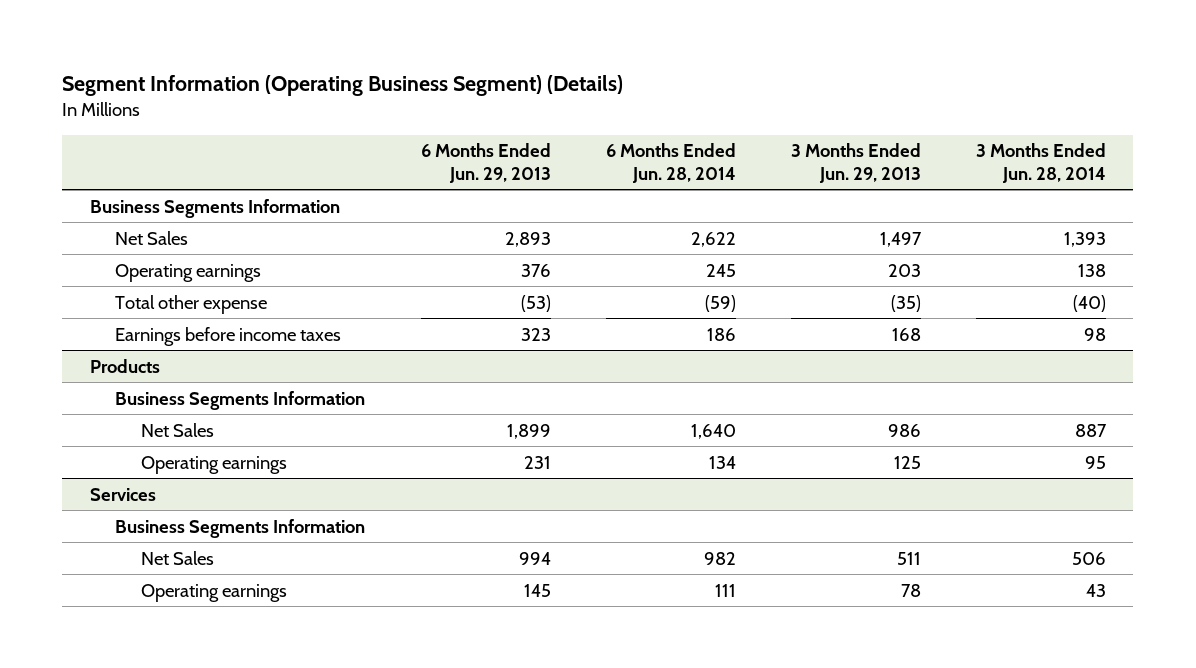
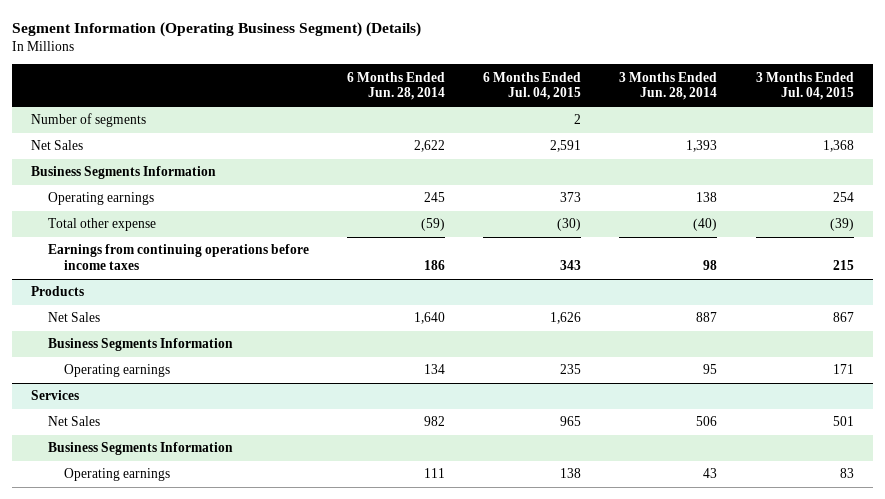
- | 6 Months Ended Jun. 29, 2013 | 6 Months Ended Jun. 28, 2014 | 3 Months Ended Jun. 29, 2013 | 3 Months Ended Jun. 28, 2014
+ | 6 Months Ended Jun. 28, 2014 | 6 Months Ended Jul. 04, 2015 | 3 Months Ended Jun. 28, 2014 | 3 Months Ended Jul. 04, 2015
+ Number of segments | | 2 | |
moved down: Business Segments Information
- Earnings before income taxes | 323 | 186 | 168 | 98
+ Earnings from continuing operations before income taxes | 186 | 343 | 98 | 215
@ Products
moved down: Business Segments Information
@ Services
moved down: Business Segments Information

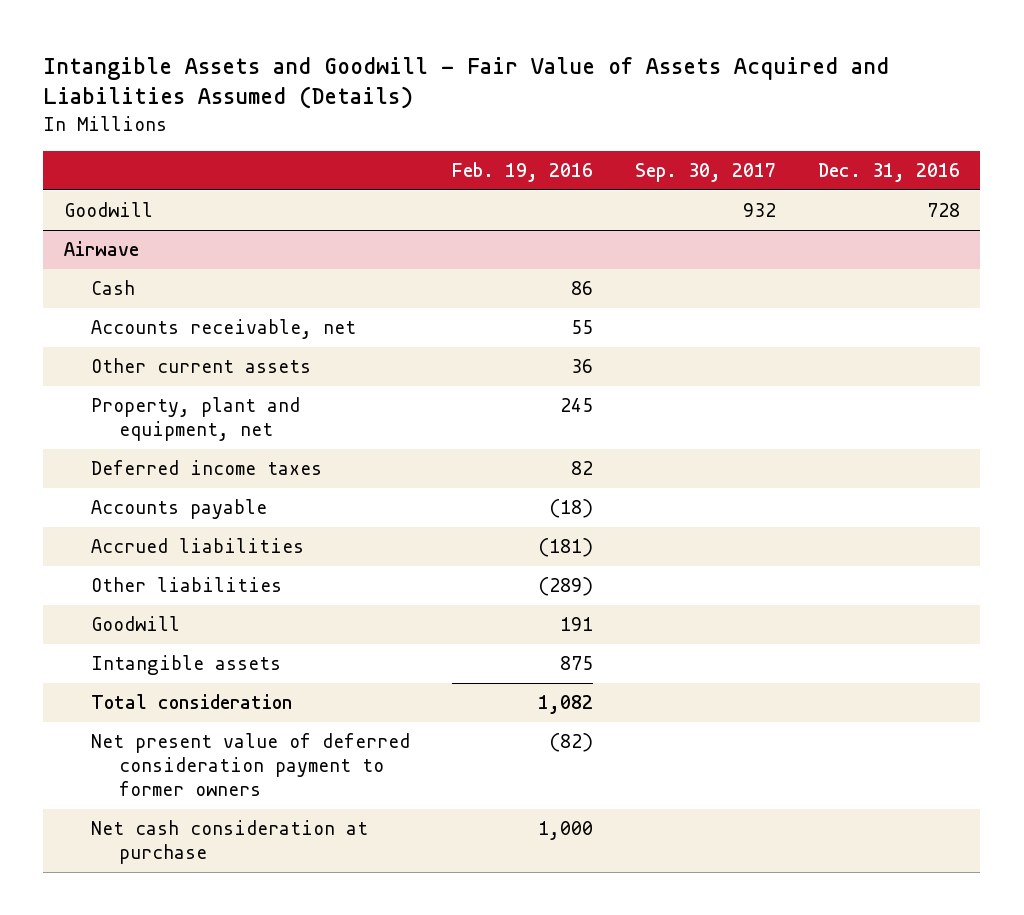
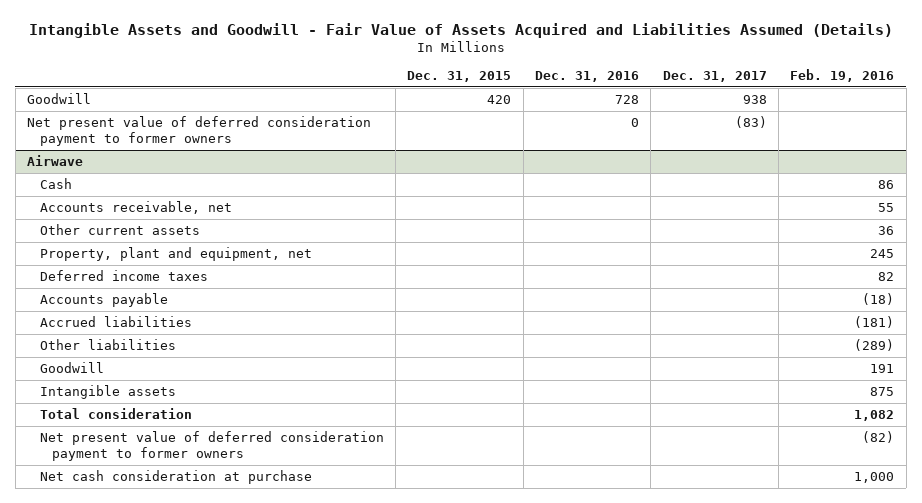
- | Feb. 19, 2016 | Sep. 30, 2017 | Dec. 31, 2016
+ | Dec. 31, 2015 | Dec. 31, 2016 | Dec. 31, 2017 | Feb. 19, 2016
+ Net present value of deferred consideration payment to former owners | | 0 | (83) |

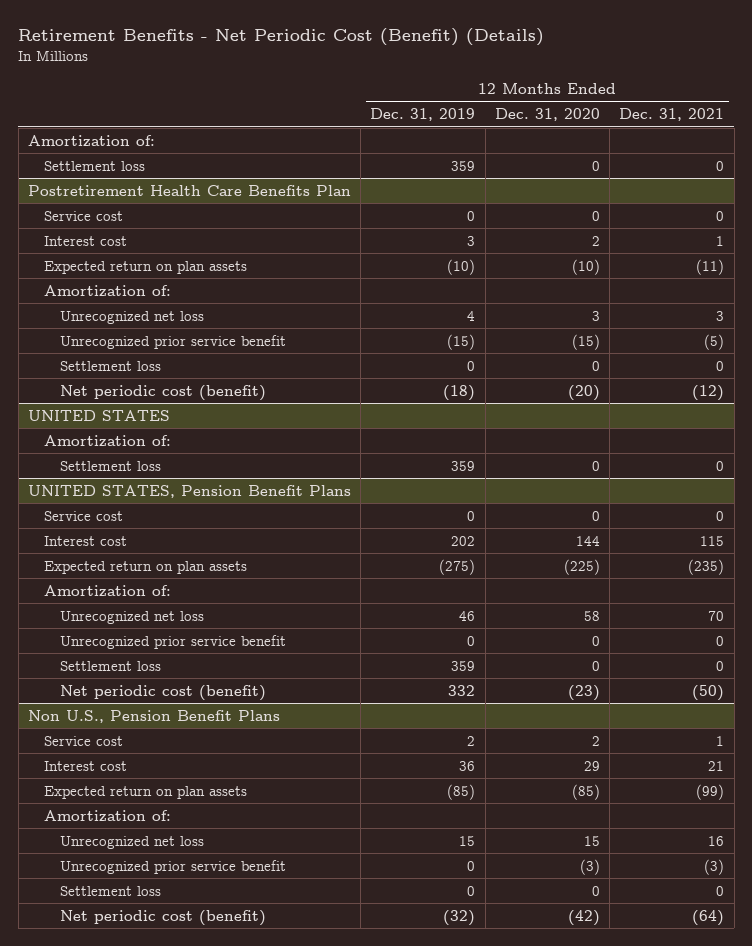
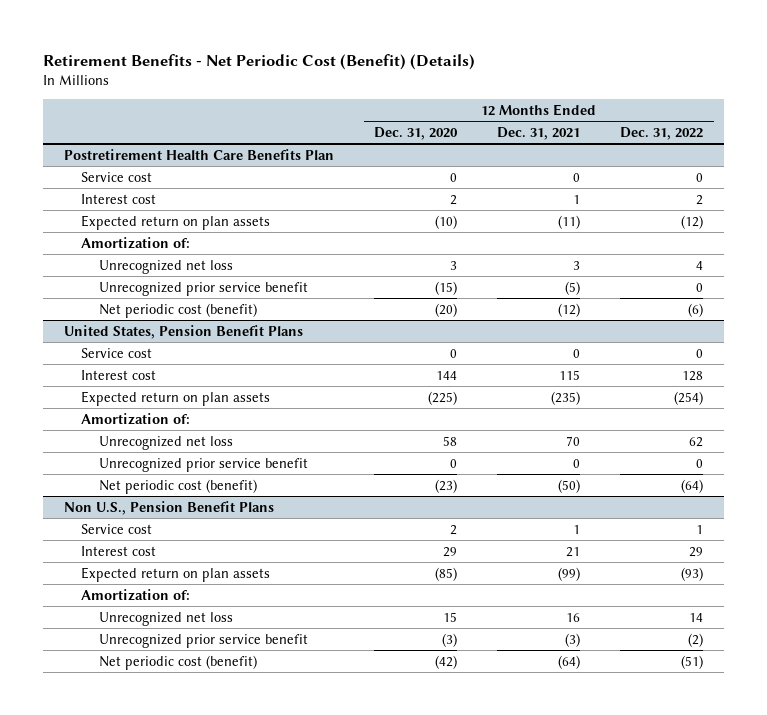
- | 12 Months Ended Dec. 31, 2019 | 12 Months Ended Dec. 31, 2020 | 12 Months Ended Dec. 31, 2021
+ | 12 Months Ended Dec. 31, 2020 | 12 Months Ended Dec. 31, 2021 | 12 Months Ended Dec. 31, 2022
- Amortization of:
- Settlement loss | 359 | 0 | 0
@ Postretirement Health Care Benefits Plan
- Settlement loss | 0 | 0 | 0
- UNITED STATES
- Amortization of:
- Settlement loss | 359 | 0 | 0
- UNITED STATES, Pension Benefit Plans
+ United States, Pension Benefit Plans
- Settlement loss | 359 | 0 | 0
@ Non U.S., Pension Benefit Plans
- Settlement loss | 0 | 0 | 0

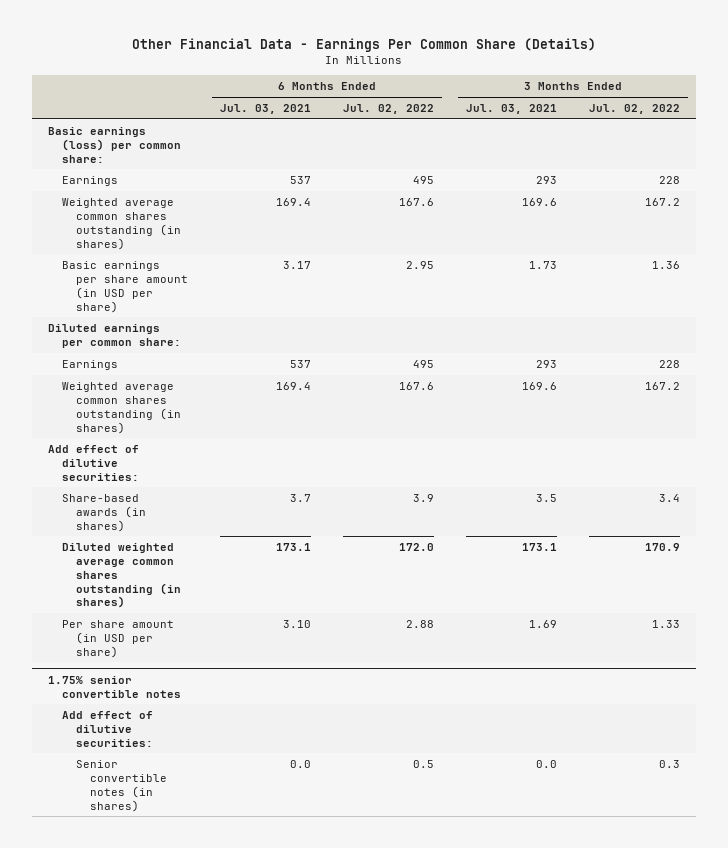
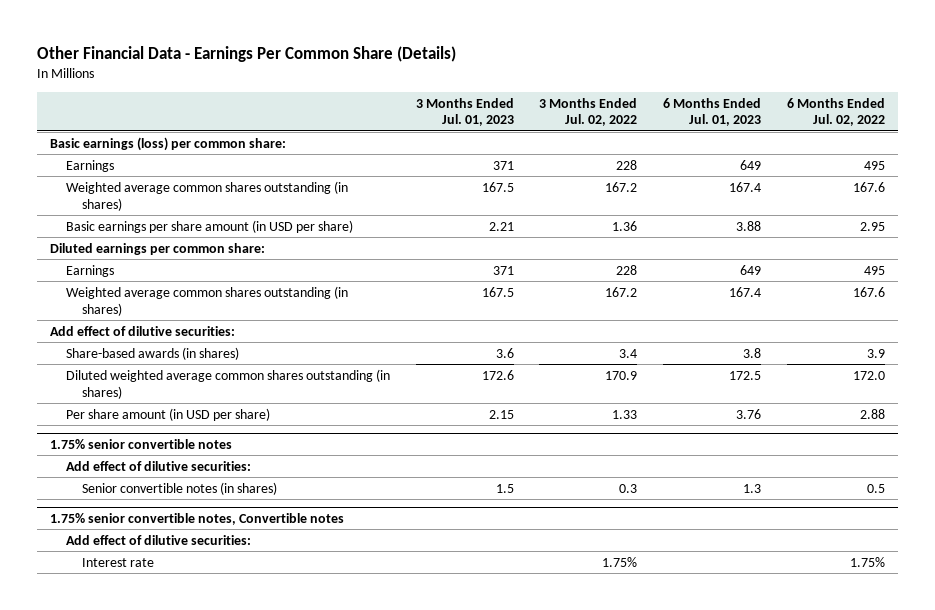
- | 6 Months Ended Jul. 03, 2021 | 6 Months Ended Jul. 02, 2022 | 3 Months Ended Jul. 03, 2021 | 3 Months Ended Jul. 02, 2022
+ | 3 Months Ended Jul. 01, 2023 | 3 Months Ended Jul. 02, 2022 | 6 Months Ended Jul. 01, 2023 | 6 Months Ended Jul. 02, 2022
+ 1.75% senior convertible notes, Convertible notes
+ Add effect of dilutive securities:
+ Interest rate | | 1.75% | | 1.75%

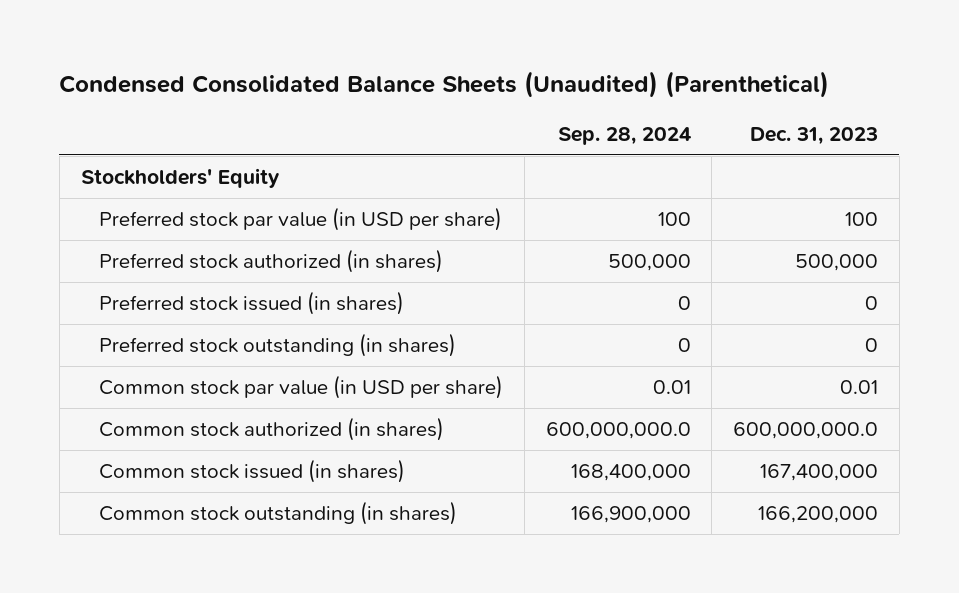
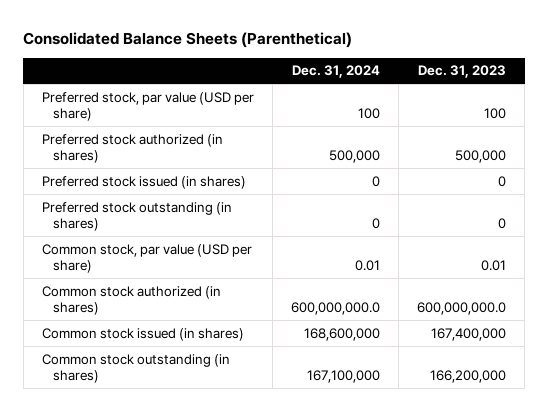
- Condensed Consolidated Balance Sheets (Unaudited) (Parenthetical)
+ Consolidated Balance Sheets (Parenthetical)
- | Sep. 28, 2024 | Dec. 31, 2023
+ | Dec. 31, 2024 | Dec. 31, 2023
- Stockholders' Equity
- Preferred stock par value (in USD per share) | 100 | 100
+ Preferred stock, par value (USD per share) | 100 | 100
- Common stock par value (in USD per share) | 0.01 | 0.01
+ Common stock, par value (USD per share) | 0.01 | 0.01

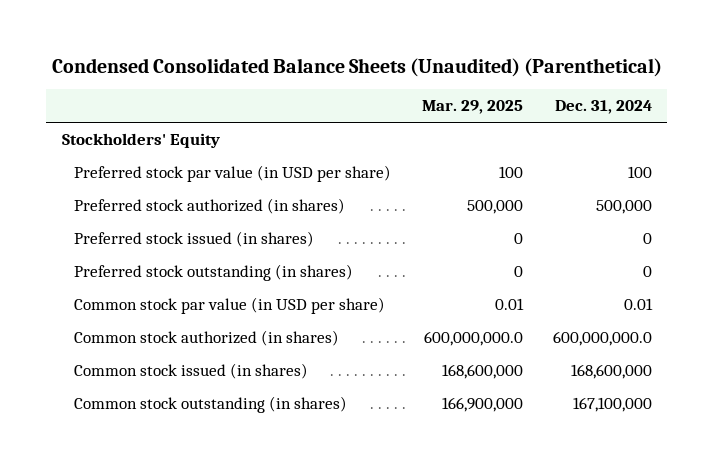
- Consolidated Balance Sheets (Parenthetical)
+ Condensed Consolidated Balance Sheets (Unaudited) (Parenthetical)
- | Dec. 31, 2024 | Dec. 31, 2023
+ | Mar. 29, 2025 | Dec. 31, 2024
- Preferred stock, par value (USD per share) | 100 | 100
+ Stockholders' Equity
+ Preferred stock par value (in USD per share) | 100 | 100
- Common stock, par value (USD per share) | 0.01 | 0.01
+ Common stock par value (in USD per share) | 0.01 | 0.01

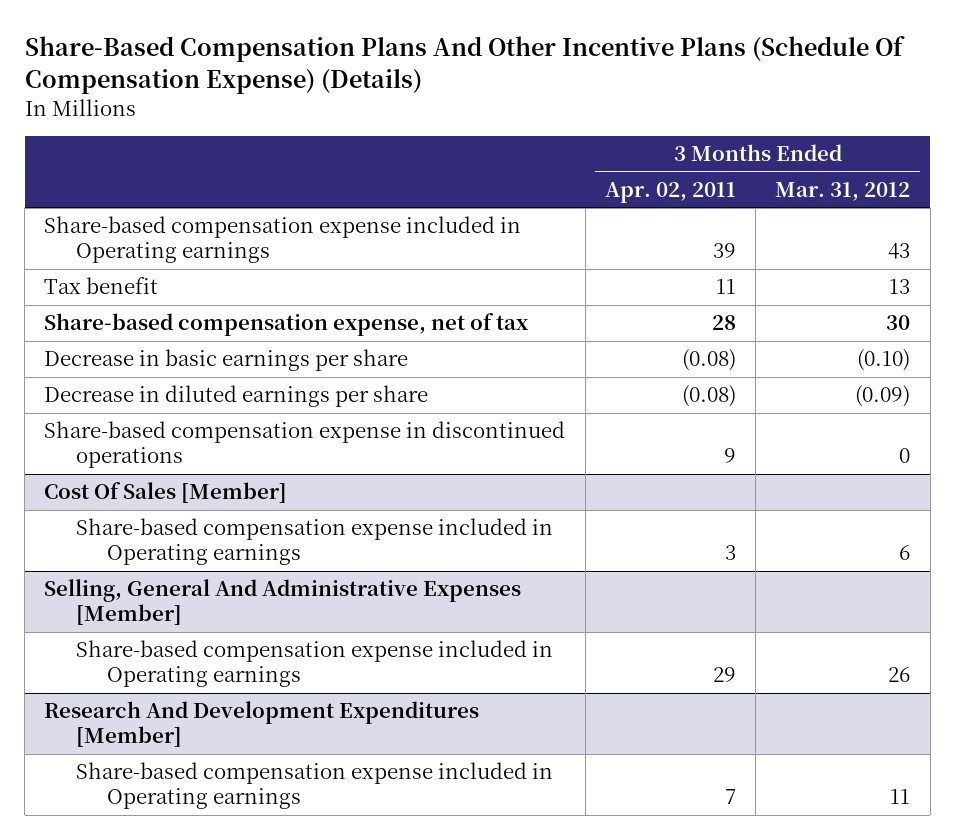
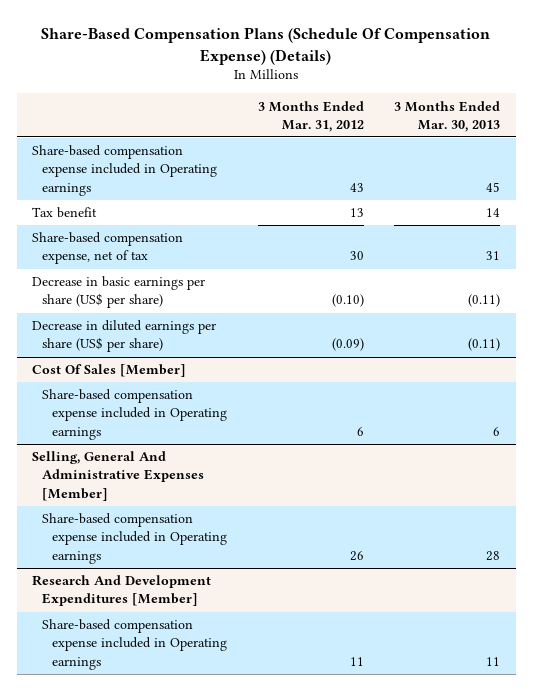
- Share-Based Compensation Plans And Other Incentive Plans (Schedule Of Compensation Expense) (Details)
+ Share-Based Compensation Plans (Schedule Of Compensation Expense) (Details)
- | 3 Months Ended Apr. 02, 2011 | 3 Months Ended Mar. 31, 2012
+ | 3 Months Ended Mar. 31, 2012 | 3 Months Ended Mar. 30, 2013
- Decrease in basic earnings per share | (0.08) | (0.10)
- Decrease in diluted earnings per share | (0.08) | (0.09)
- Share-based compensation expense in discontinued operations | 9 | 0
+ Decrease in basic earnings per share (US$ per share) | (0.10) | (0.11)
+ Decrease in diluted earnings per share (US$ per share) | (0.09) | (0.11)

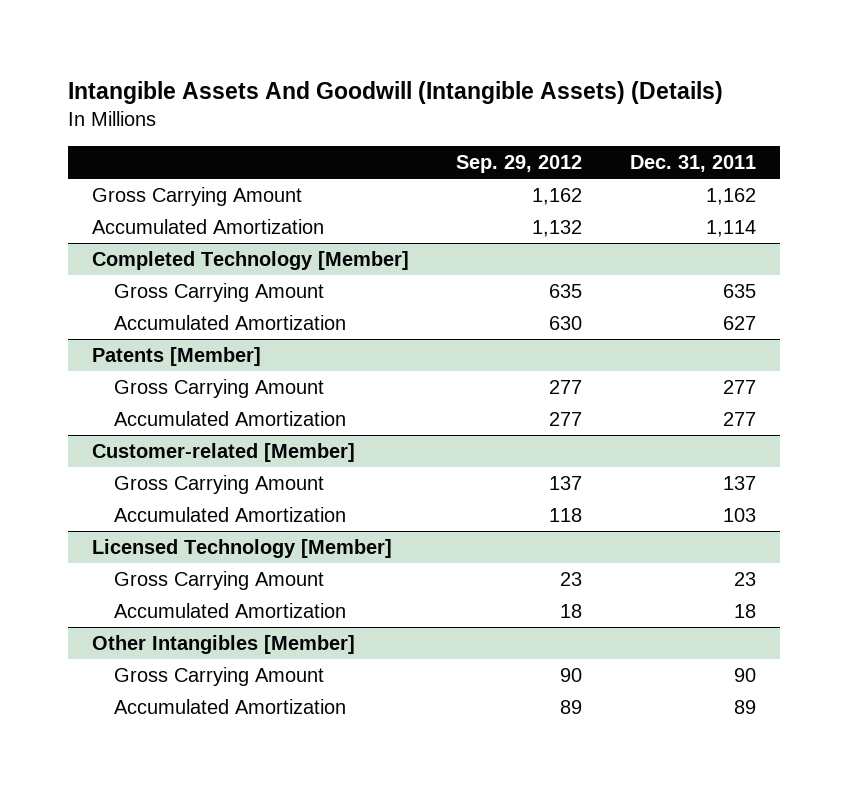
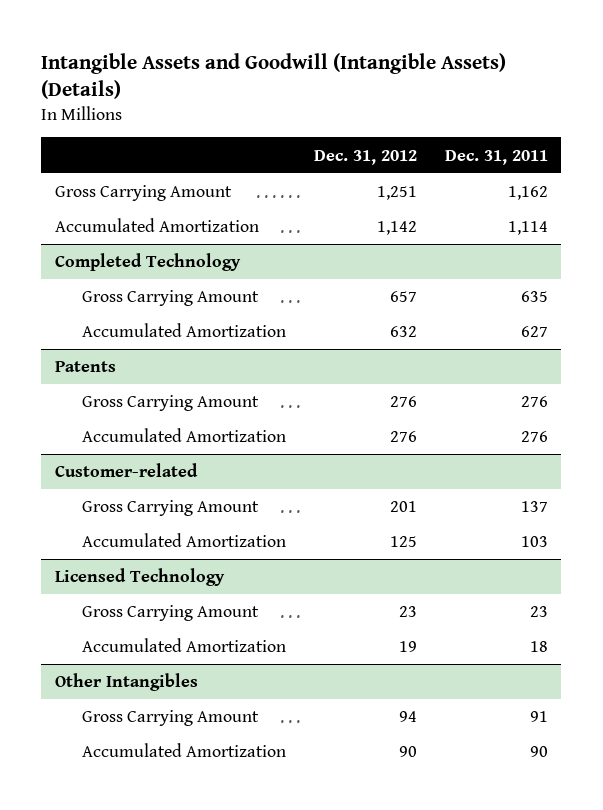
- Intangible Assets And Goodwill (Intangible Assets) (Details)
+ Intangible Assets and Goodwill (Intangible Assets) (Details)
- | Sep. 29, 2012 | Dec. 31, 2011
+ | Dec. 31, 2012 | Dec. 31, 2011
- Completed Technology [Member]
+ Completed Technology
- Patents [Member]
- Gross Carrying Amount | 277 | 277
- Accumulated Amortization | 277 | 277
- Customer-related [Member]
+ Patents
+ Gross Carrying Amount | 276 | 276
+ Accumulated Amortization | 276 | 276
+ Customer-related
- Licensed Technology [Member]
+ Licensed Technology
- Other Intangibles [Member]
- Gross Carrying Amount | 90 | 90
- Accumulated Amortization | 89 | 89
+ Other Intangibles
+ Gross Carrying Amount | 94 | 91
+ Accumulated Amortization | 90 | 90

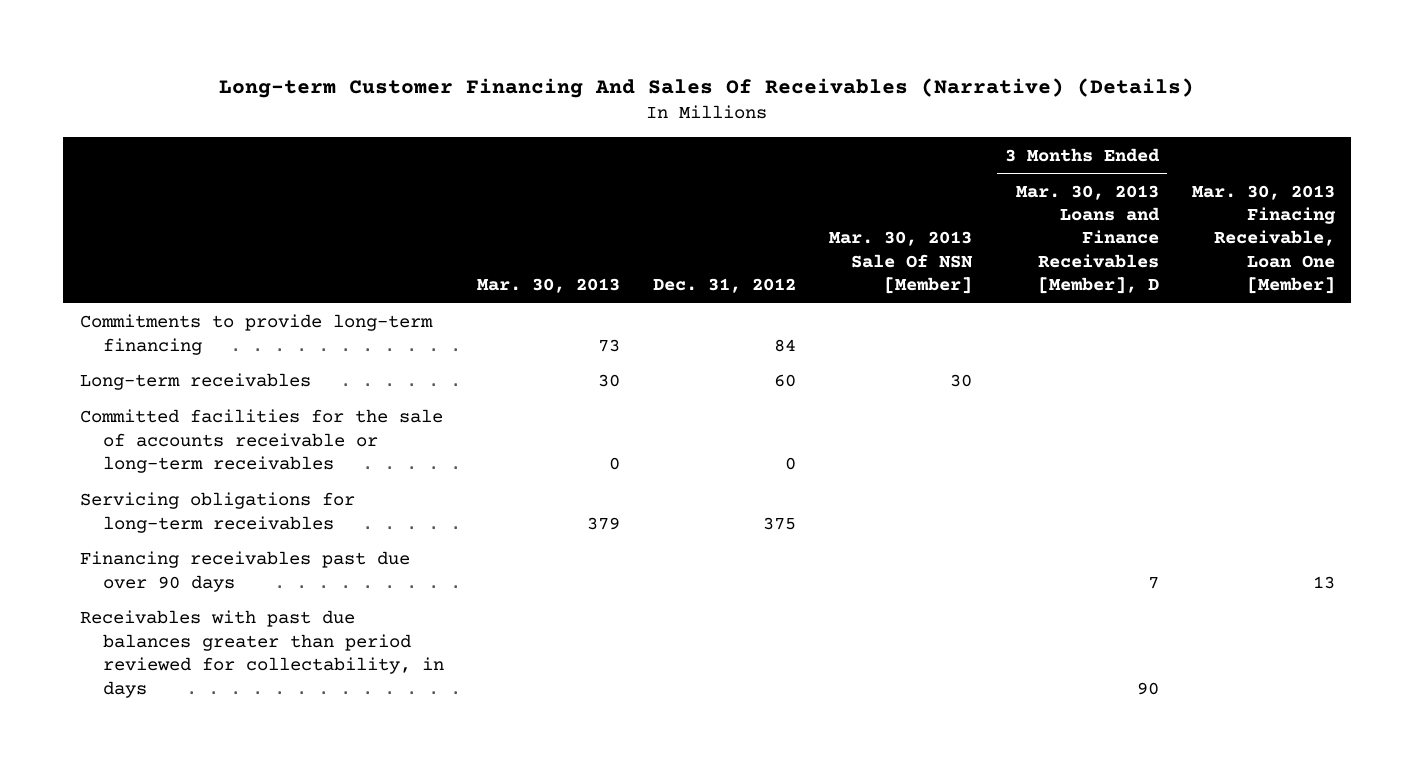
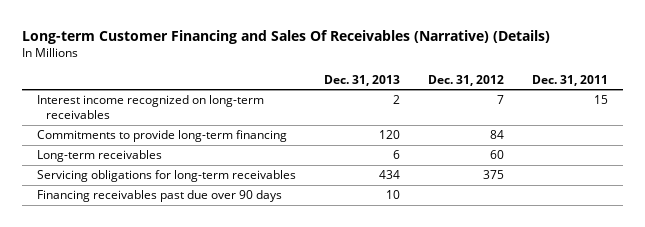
- Long-term Customer Financing And Sales Of Receivables (Narrative) (Details)
+ Long-term Customer Financing and Sales Of Receivables (Narrative) (Details)
- | Mar. 30, 2013 | Dec. 31, 2012 | Mar. 30, 2013 Sale Of NSN [Member] | 3 Months Ended Mar. 30, 2013 Loans and Finance Receivables [Member], D | Mar. 30, 2013 Finacing Receivable, Loan One [Member]
+ | Dec. 31, 2013 | Dec. 31, 2012 | Dec. 31, 2011
+ Interest income recognized on long-term receivables | 2 | 7 | 15
- Committed facilities for the sale of accounts receivable or long-term receivables | 0 | 0 | | |
- Receivables with past due balances greater than period reviewed for collectability, in days | | | | 90 |

